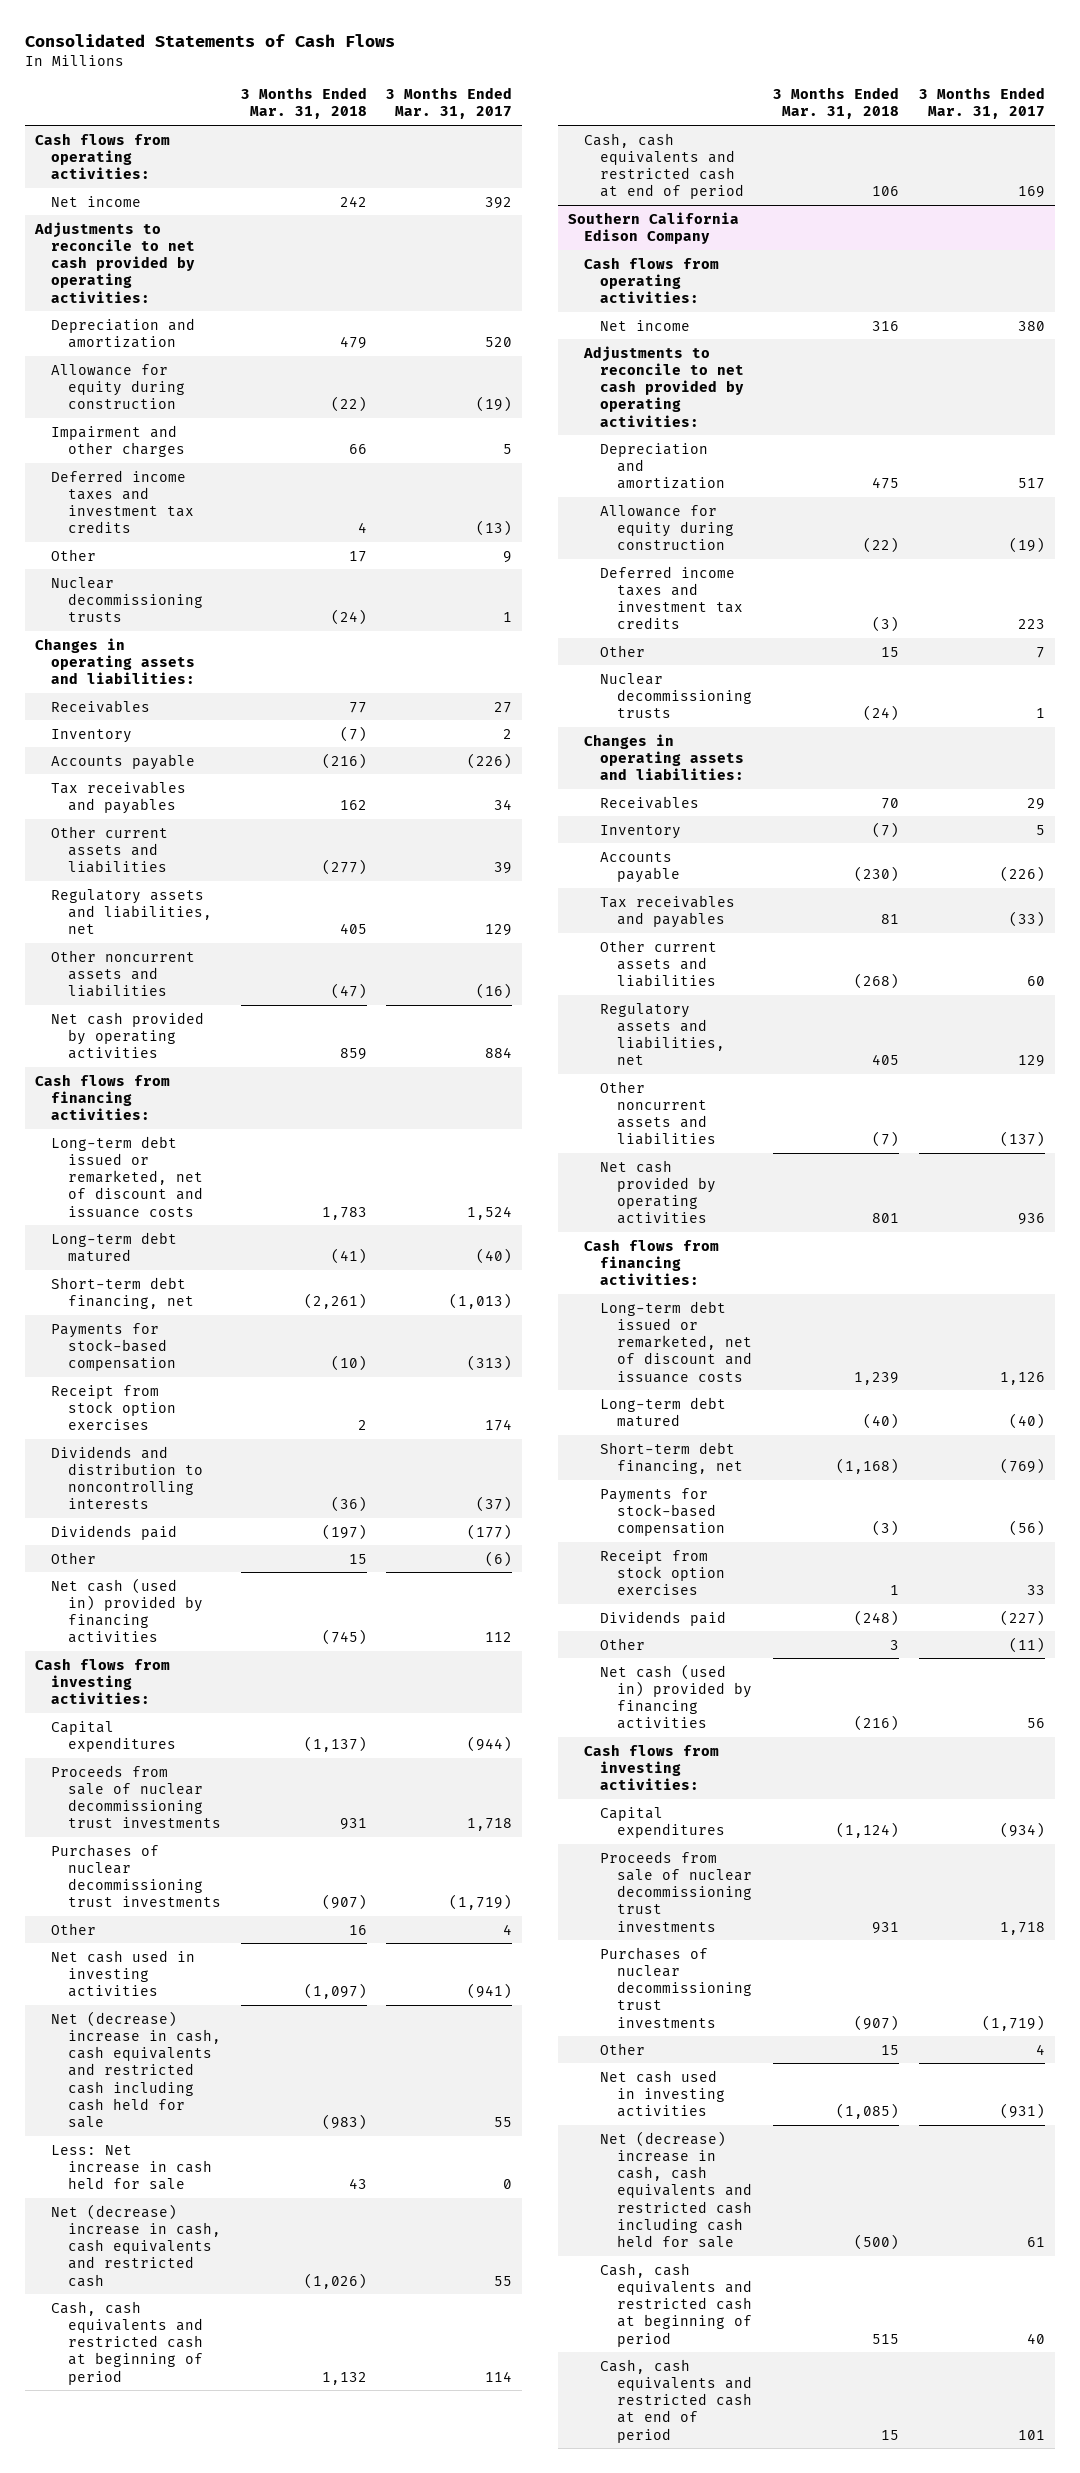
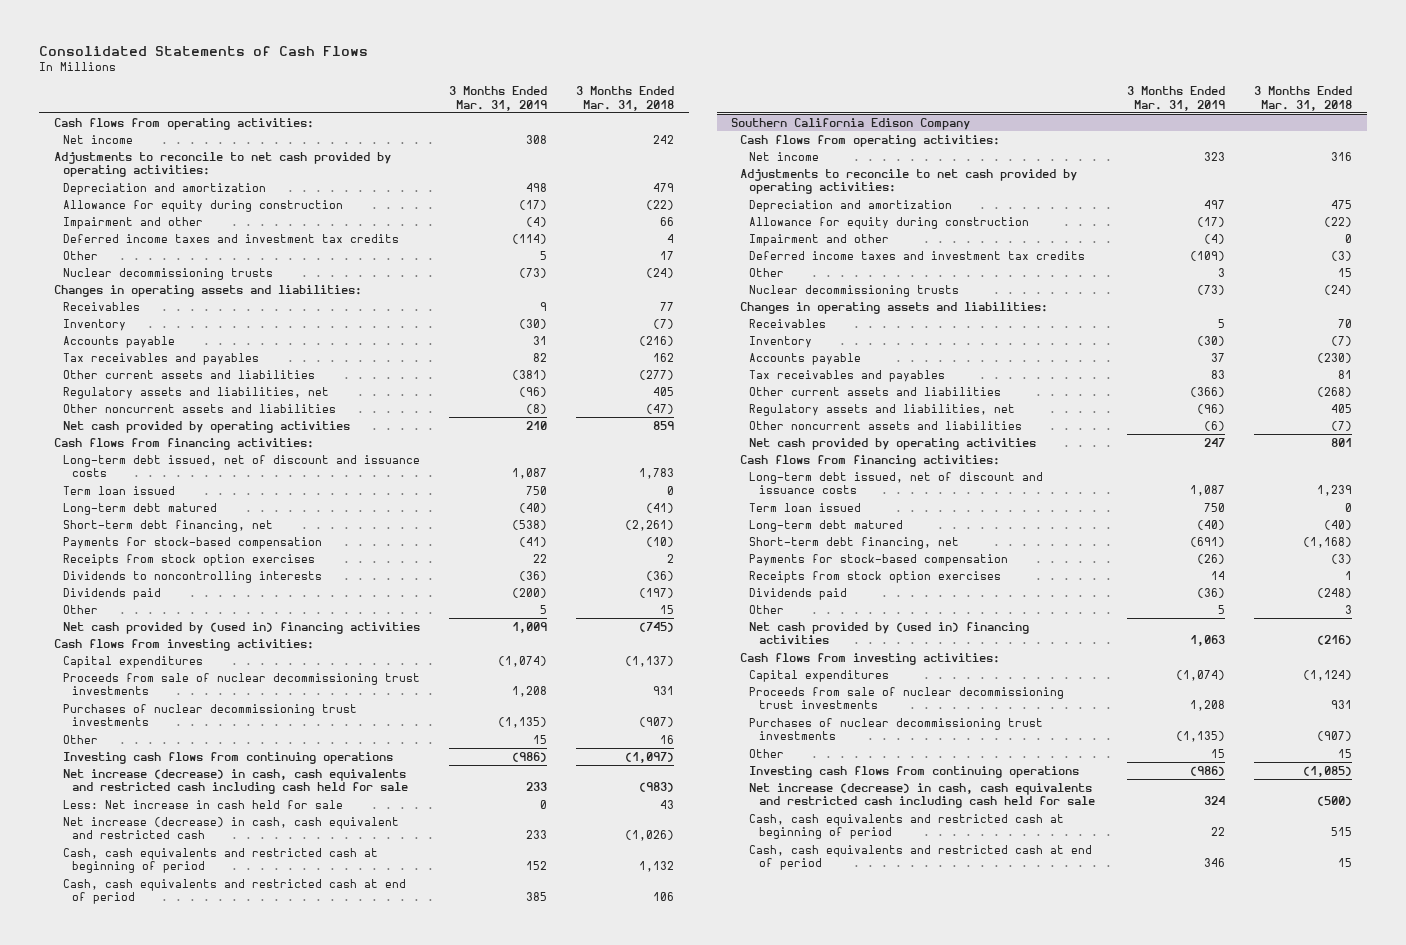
- | 3 Months Ended Mar. 31, 2018 | 3 Months Ended Mar. 31, 2017
+ | 3 Months Ended Mar. 31, 2019 | 3 Months Ended Mar. 31, 2018
- Impairment and other charges | 66 | 5
+ Impairment and other | (4) | 66
- Long-term debt issued or remarketed, net of discount and issuance costs | 1,783 | 1,524
+ Long-term debt issued, net of discount and issuance costs | 1,087 | 1,783
+ Term loan issued | 750 | 0
- Receipt from stock option exercises | 2 | 174
- Dividends and distribution to noncontrolling interests | (36) | (37)
+ Receipts from stock option exercises | 22 | 2
+ Dividends to noncontrolling interests | (36) | (36)
- Net cash (used in) provided by financing activities | (745) | 112
+ Net cash provided by (used in) financing activities | 1,009 | (745)
- Net cash used in investing activities | (1,097) | (941)
- Net (decrease) increase in cash, cash equivalents and restricted cash including cash held for sale | (983) | 55
+ Investing cash flows from continuing operations | (986) | (1,097)
+ Net increase (decrease) in cash, cash equivalents and restricted cash including cash held for sale | 233 | (983)
- Net (decrease) increase in cash, cash equivalents and restricted cash | (1,026) | 55
+ Net increase (decrease) in cash, cash equivalent and restricted cash | 233 | (1,026)
@ Southern California Edison Company
+ Impairment and other | (4) | 0
- Long-term debt issued or remarketed, net of discount and issuance costs | 1,239 | 1,126
+ Long-term debt issued, net of discount and issuance costs | 1,087 | 1,239
+ Term loan issued | 750 | 0
- Receipt from stock option exercises | 1 | 33
+ Receipts from stock option exercises | 14 | 1
- Net cash (used in) provided by financing activities | (216) | 56
+ Net cash provided by (used in) financing activities | 1,063 | (216)
- Net cash used in investing activities | (1,085) | (931)
- Net (decrease) increase in cash, cash equivalents and restricted cash including cash held for sale | (500) | 61
+ Investing cash flows from continuing operations | (986) | (1,085)
+ Net increase (decrease) in cash, cash equivalents and restricted cash including cash held for sale | 324 | (500)

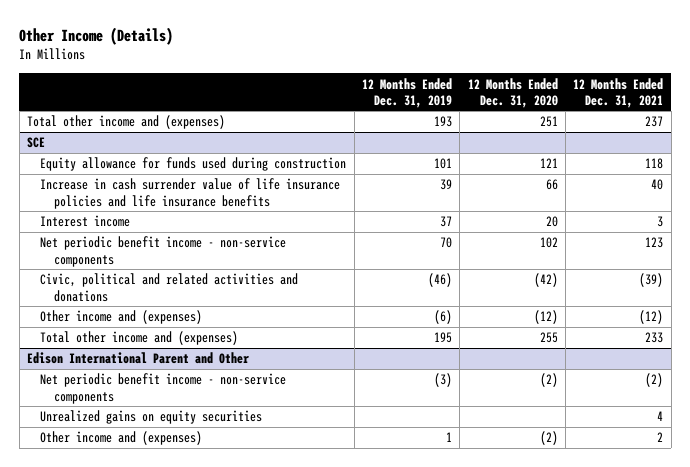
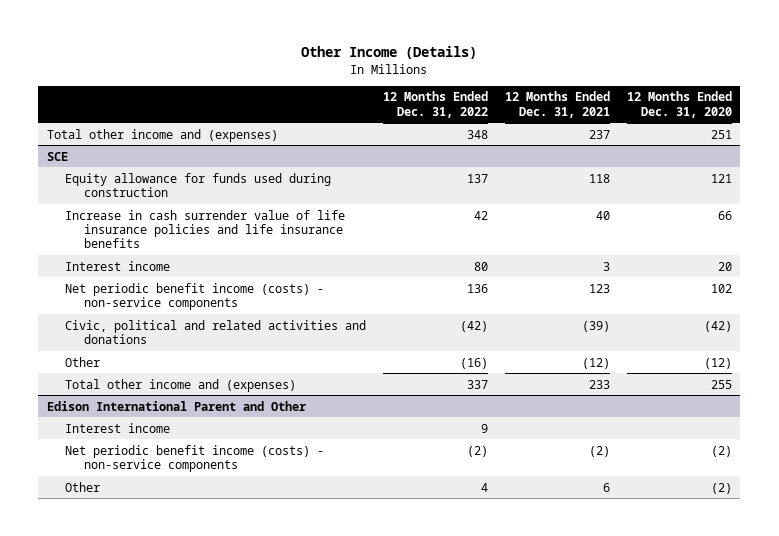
- | 12 Months Ended Dec. 31, 2019 | 12 Months Ended Dec. 31, 2020 | 12 Months Ended Dec. 31, 2021
+ | 12 Months Ended Dec. 31, 2022 | 12 Months Ended Dec. 31, 2021 | 12 Months Ended Dec. 31, 2020
@ SCE
- Net periodic benefit income - non-service components | 70 | 102 | 123
+ Net periodic benefit income (costs) - non-service components | 136 | 123 | 102
- Other income and (expenses) | (6) | (12) | (12)
+ Other | (16) | (12) | (12)
@ Edison International Parent and Other
- Net periodic benefit income - non-service components | (3) | (2) | (2)
- Unrealized gains on equity securities | | | 4
- Other income and (expenses) | 1 | (2) | 2
+ Interest income | 9 | |
+ Net periodic benefit income (costs) - non-service components | (2) | (2) | (2)
+ Other | 4 | 6 | (2)

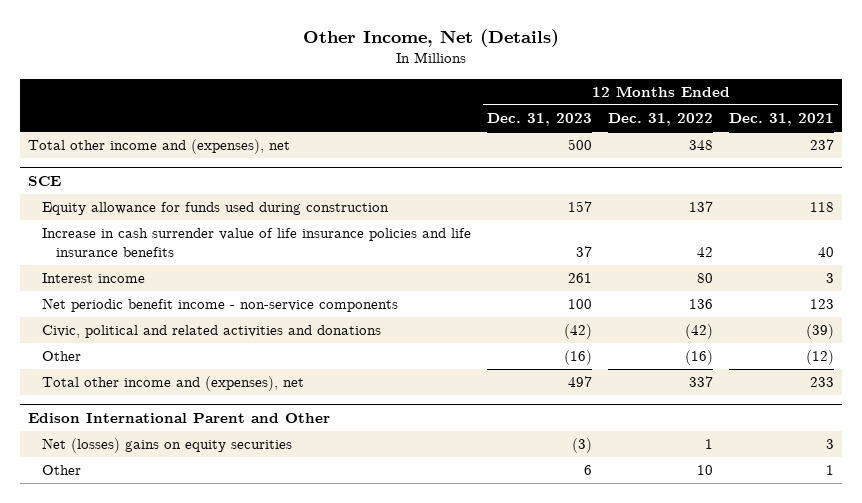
- Other Income (Details)
+ Other Income, Net (Details)
- | 12 Months Ended Dec. 31, 2022 | 12 Months Ended Dec. 31, 2021 | 12 Months Ended Dec. 31, 2020
+ | 12 Months Ended Dec. 31, 2023 | 12 Months Ended Dec. 31, 2022 | 12 Months Ended Dec. 31, 2021
- Total other income and (expenses) | 348 | 237 | 251
+ Total other income and (expenses), net | 500 | 348 | 237
@ SCE
- Net periodic benefit income (costs) - non-service components | 136 | 123 | 102
+ Net periodic benefit income - non-service components | 100 | 136 | 123
- Total other income and (expenses) | 337 | 233 | 255
+ Total other income and (expenses), net | 497 | 337 | 233
@ Edison International Parent and Other
- Interest income | 9 | |
- Net periodic benefit income (costs) - non-service components | (2) | (2) | (2)
- Other | 4 | 6 | (2)
+ Net (losses) gains on equity securities | (3) | 1 | 3
+ Other | 6 | 10 | 1

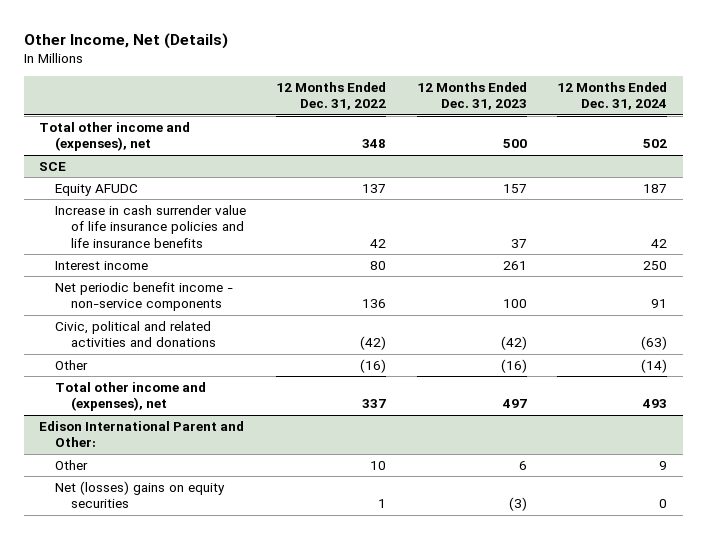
- | 12 Months Ended Dec. 31, 2023 | 12 Months Ended Dec. 31, 2022 | 12 Months Ended Dec. 31, 2021
+ | 12 Months Ended Dec. 31, 2022 | 12 Months Ended Dec. 31, 2023 | 12 Months Ended Dec. 31, 2024
@ SCE
- Equity allowance for funds used during construction | 157 | 137 | 118
+ Equity AFUDC | 137 | 157 | 187
- Edison International Parent and Other
- Net (losses) gains on equity securities | (3) | 1 | 3
+ Edison International Parent and Other:
+ Net (losses) gains on equity securities | 1 | (3) | 0

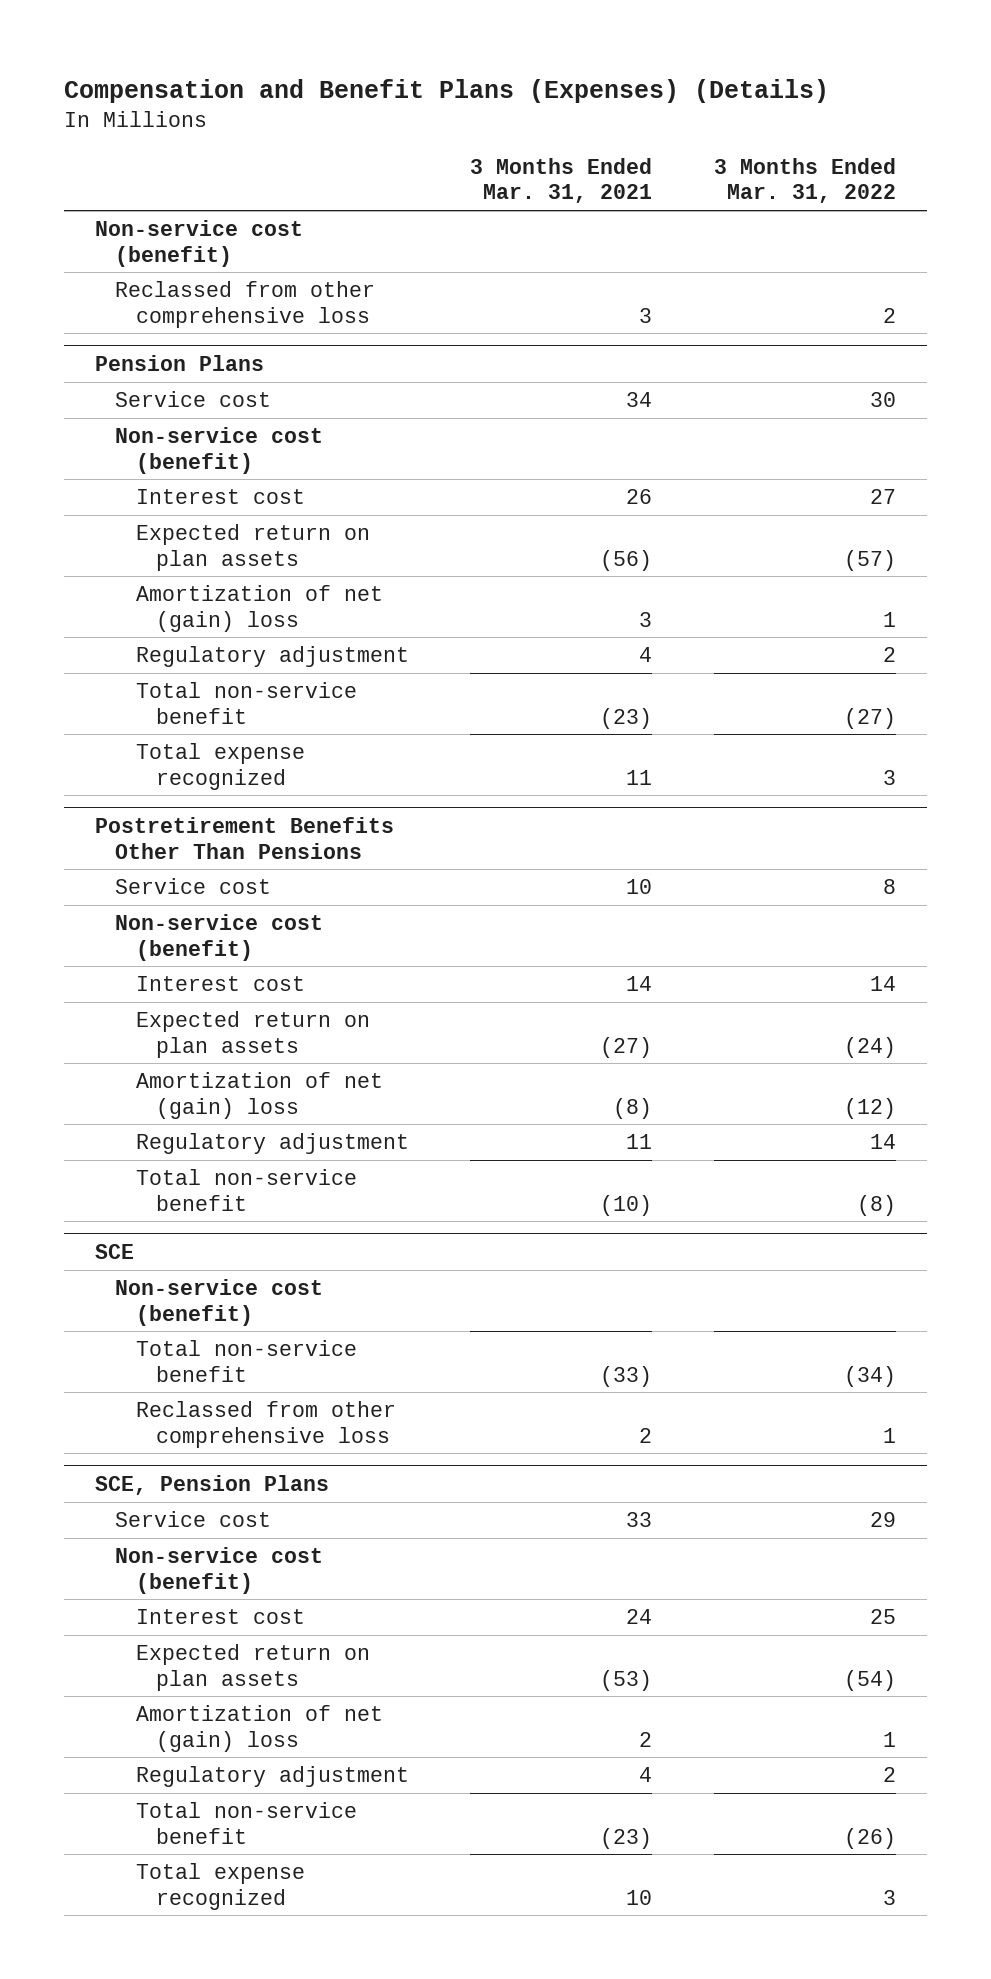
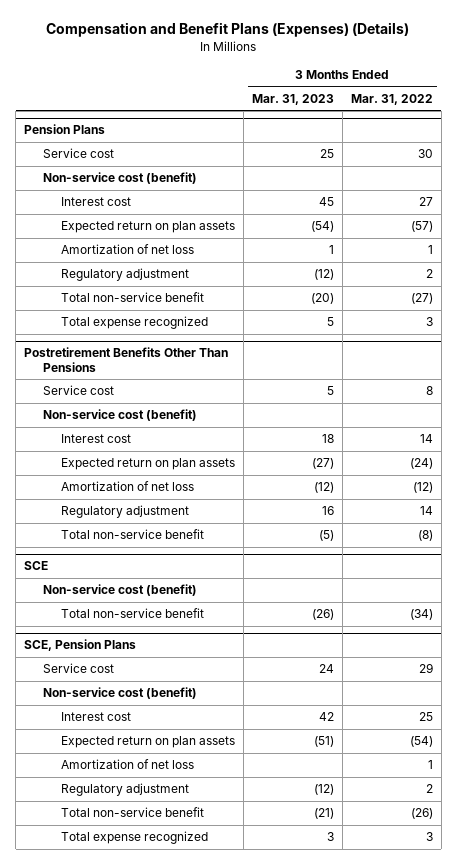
- | 3 Months Ended Mar. 31, 2021 | 3 Months Ended Mar. 31, 2022
+ | 3 Months Ended Mar. 31, 2023 | 3 Months Ended Mar. 31, 2022
- Non-service cost (benefit)
- Reclassed from other comprehensive loss | 3 | 2
@ Pension Plans
- Amortization of net (gain) loss | 3 | 1
+ Amortization of net loss | 1 | 1
@ Postretirement Benefits Other Than Pensions
- Amortization of net (gain) loss | (8) | (12)
+ Amortization of net loss | (12) | (12)
@ SCE
- Reclassed from other comprehensive loss | 2 | 1
@ SCE, Pension Plans
- Amortization of net (gain) loss | 2 | 1
+ Amortization of net loss | | 1

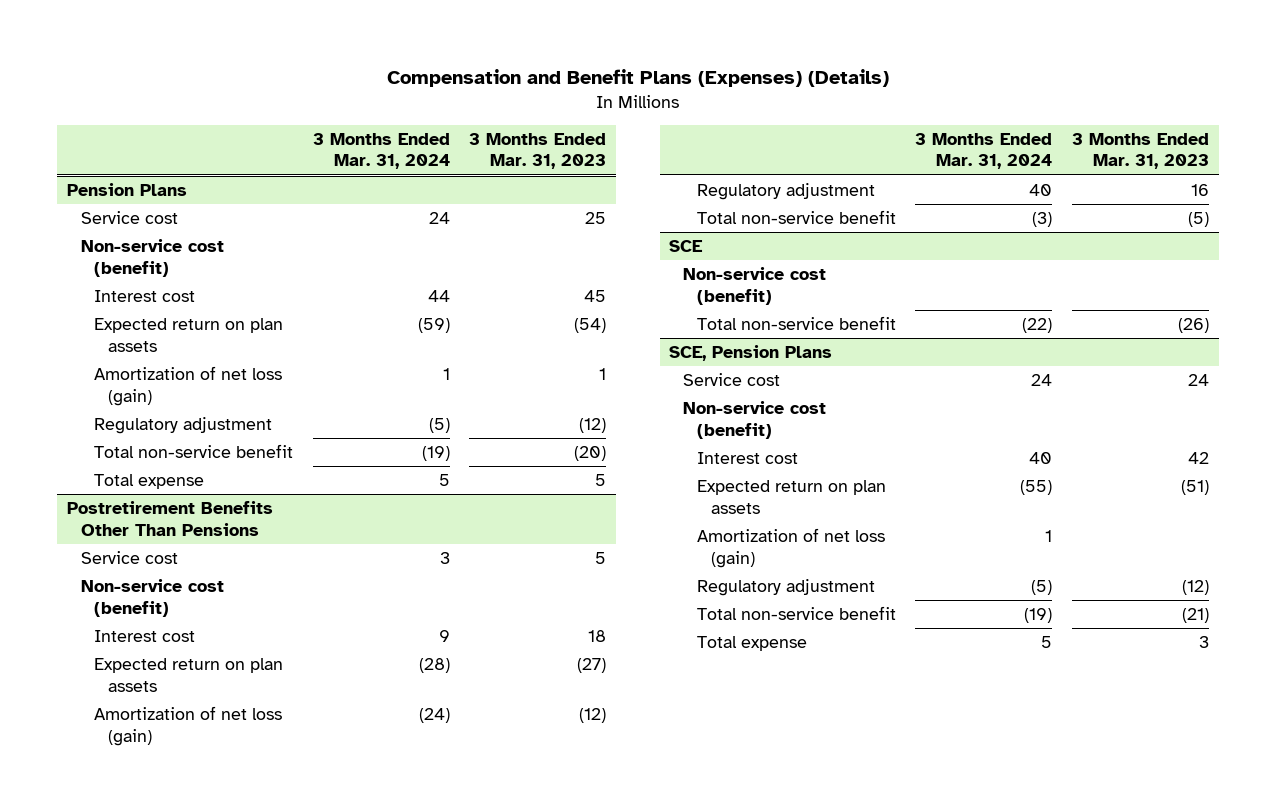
- | 3 Months Ended Mar. 31, 2023 | 3 Months Ended Mar. 31, 2022
+ | 3 Months Ended Mar. 31, 2024 | 3 Months Ended Mar. 31, 2023
@ Pension Plans
- Amortization of net loss | 1 | 1
+ Amortization of net loss (gain) | 1 | 1
- Total expense recognized | 5 | 3
+ Total expense | 5 | 5
@ Postretirement Benefits Other Than Pensions
- Amortization of net loss | (12) | (12)
+ Amortization of net loss (gain) | (24) | (12)
@ SCE, Pension Plans
- Amortization of net loss | | 1
+ Amortization of net loss (gain) | 1 |
- Total expense recognized | 3 | 3
+ Total expense | 5 | 3

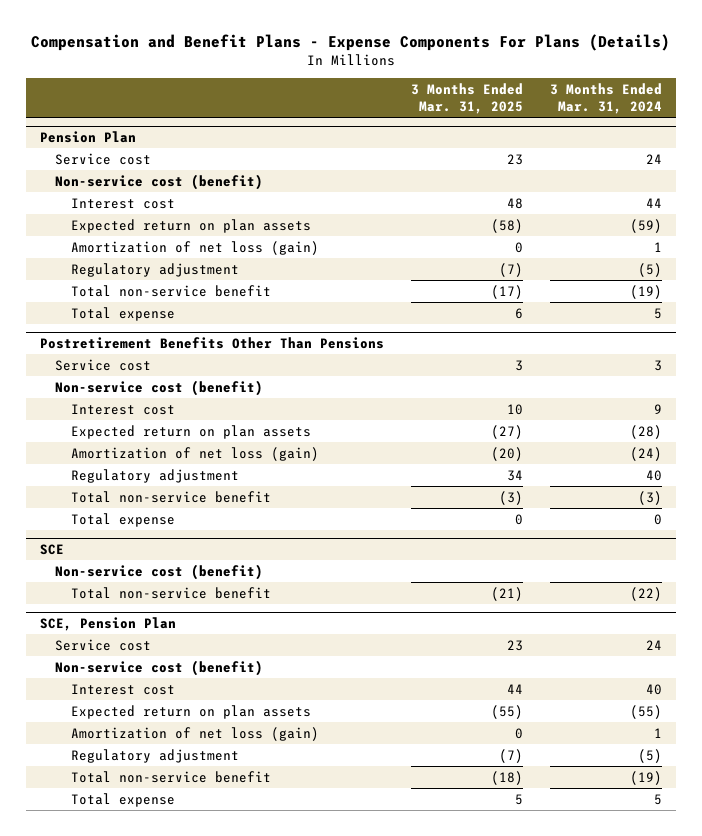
- Compensation and Benefit Plans (Expenses) (Details)
+ Compensation and Benefit Plans - Expense Components For Plans (Details)
- | 3 Months Ended Mar. 31, 2024 | 3 Months Ended Mar. 31, 2023
+ | 3 Months Ended Mar. 31, 2025 | 3 Months Ended Mar. 31, 2024
- Pension Plans
+ Pension Plan
@ Postretirement Benefits Other Than Pensions
+ Total expense | 0 | 0
- SCE, Pension Plans
+ SCE, Pension Plan

